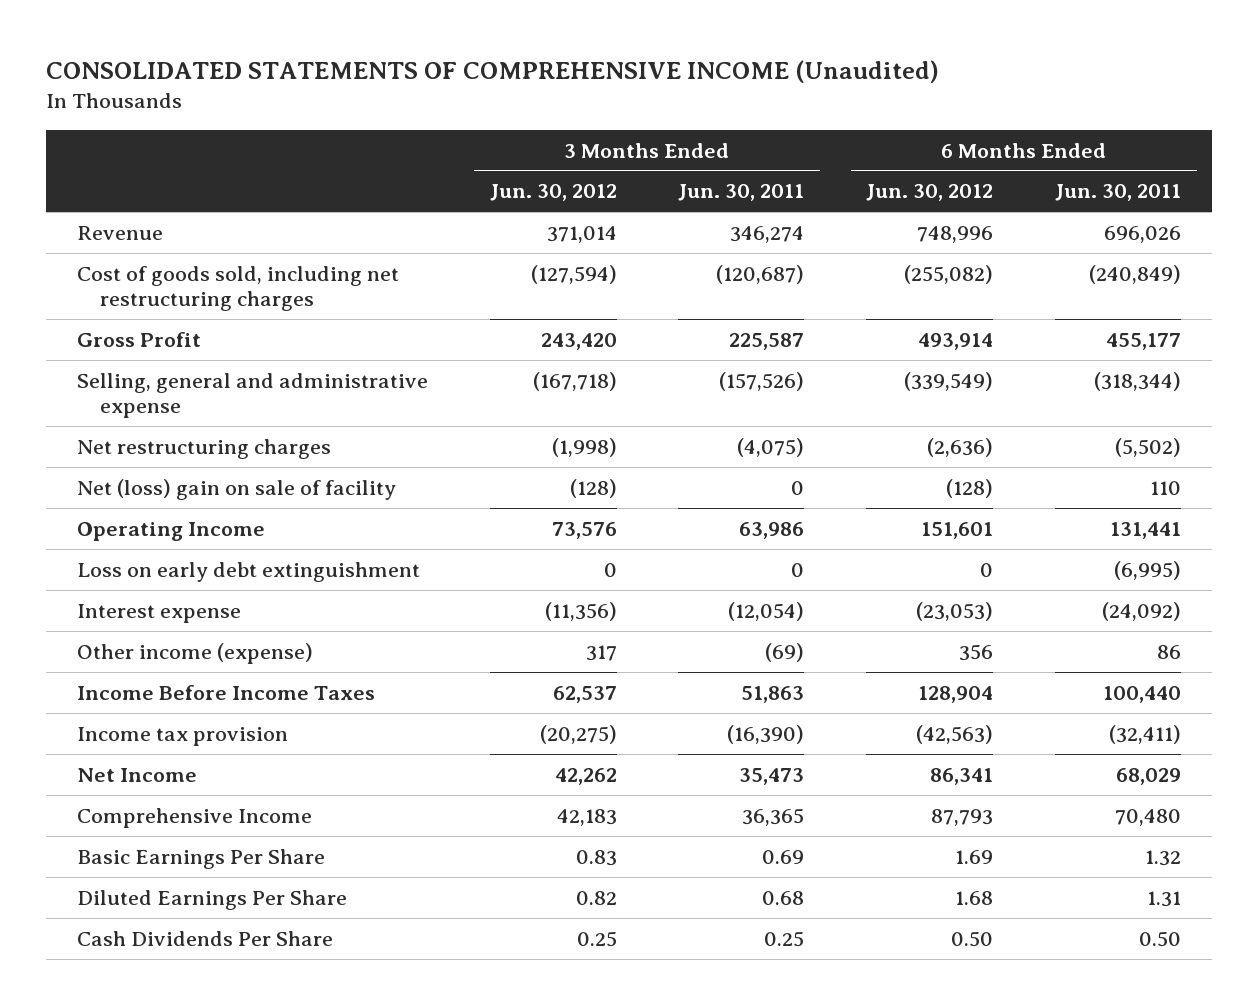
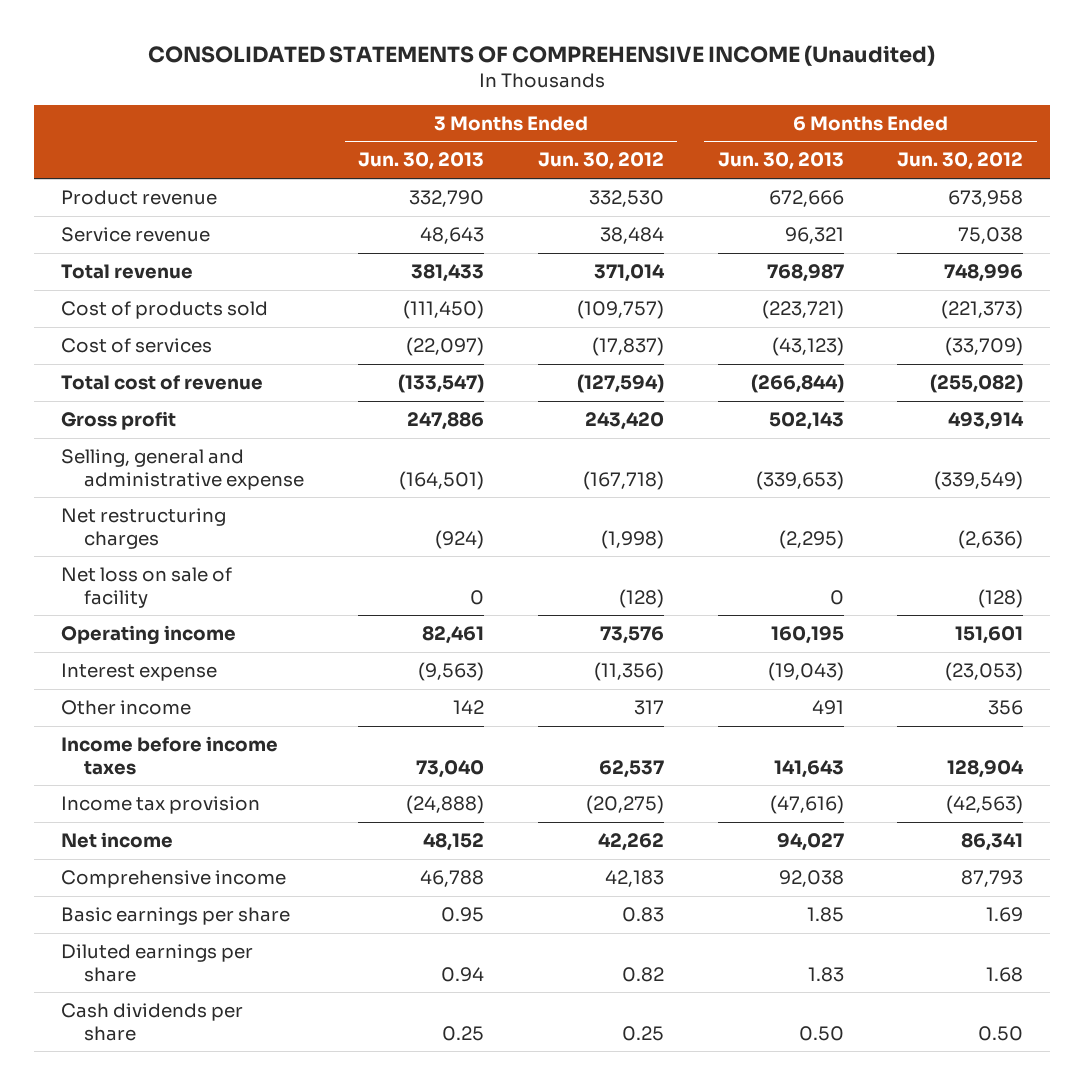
- | 3 Months Ended Jun. 30, 2012 | 3 Months Ended Jun. 30, 2011 | 6 Months Ended Jun. 30, 2012 | 6 Months Ended Jun. 30, 2011
+ | 3 Months Ended Jun. 30, 2013 | 3 Months Ended Jun. 30, 2012 | 6 Months Ended Jun. 30, 2013 | 6 Months Ended Jun. 30, 2012
- Revenue | 371,014 | 346,274 | 748,996 | 696,026
- Cost of goods sold, including net restructuring charges | (127,594) | (120,687) | (255,082) | (240,849)
- Gross Profit | 243,420 | 225,587 | 493,914 | 455,177
+ Product revenue | 332,790 | 332,530 | 672,666 | 673,958
+ Service revenue | 48,643 | 38,484 | 96,321 | 75,038
+ Total revenue | 381,433 | 371,014 | 768,987 | 748,996
+ Cost of products sold | (111,450) | (109,757) | (223,721) | (221,373)
+ Cost of services | (22,097) | (17,837) | (43,123) | (33,709)
+ Total cost of revenue | (133,547) | (127,594) | (266,844) | (255,082)
+ Gross profit | 247,886 | 243,420 | 502,143 | 493,914
- Net (loss) gain on sale of facility | (128) | 0 | (128) | 110
- Operating Income | 73,576 | 63,986 | 151,601 | 131,441
- Loss on early debt extinguishment | 0 | 0 | 0 | (6,995)
+ Net loss on sale of facility | 0 | (128) | 0 | (128)
+ Operating income | 82,461 | 73,576 | 160,195 | 151,601
- Other income (expense) | 317 | (69) | 356 | 86
- Income Before Income Taxes | 62,537 | 51,863 | 128,904 | 100,440
+ Other income | 142 | 317 | 491 | 356
+ Income before income taxes | 73,040 | 62,537 | 141,643 | 128,904
- Net Income | 42,262 | 35,473 | 86,341 | 68,029
- Comprehensive Income | 42,183 | 36,365 | 87,793 | 70,480
- Basic Earnings Per Share | 0.83 | 0.69 | 1.69 | 1.32
- Diluted Earnings Per Share | 0.82 | 0.68 | 1.68 | 1.31
- Cash Dividends Per Share | 0.25 | 0.25 | 0.50 | 0.50
+ Net income | 48,152 | 42,262 | 94,027 | 86,341
+ Comprehensive income | 46,788 | 42,183 | 92,038 | 87,793
+ Basic earnings per share | 0.95 | 0.83 | 1.85 | 1.69
+ Diluted earnings per share | 0.94 | 0.82 | 1.83 | 1.68
+ Cash dividends per share | 0.25 | 0.25 | 0.50 | 0.50

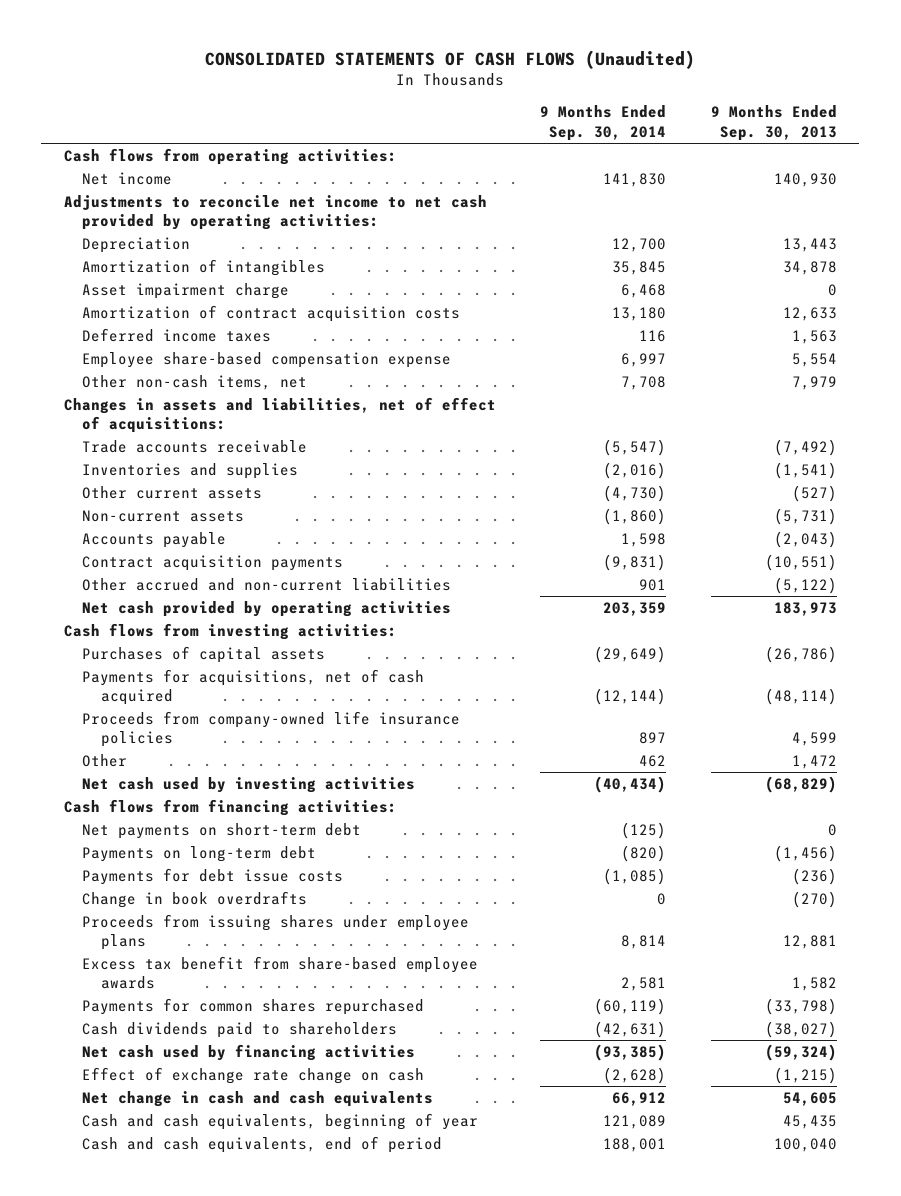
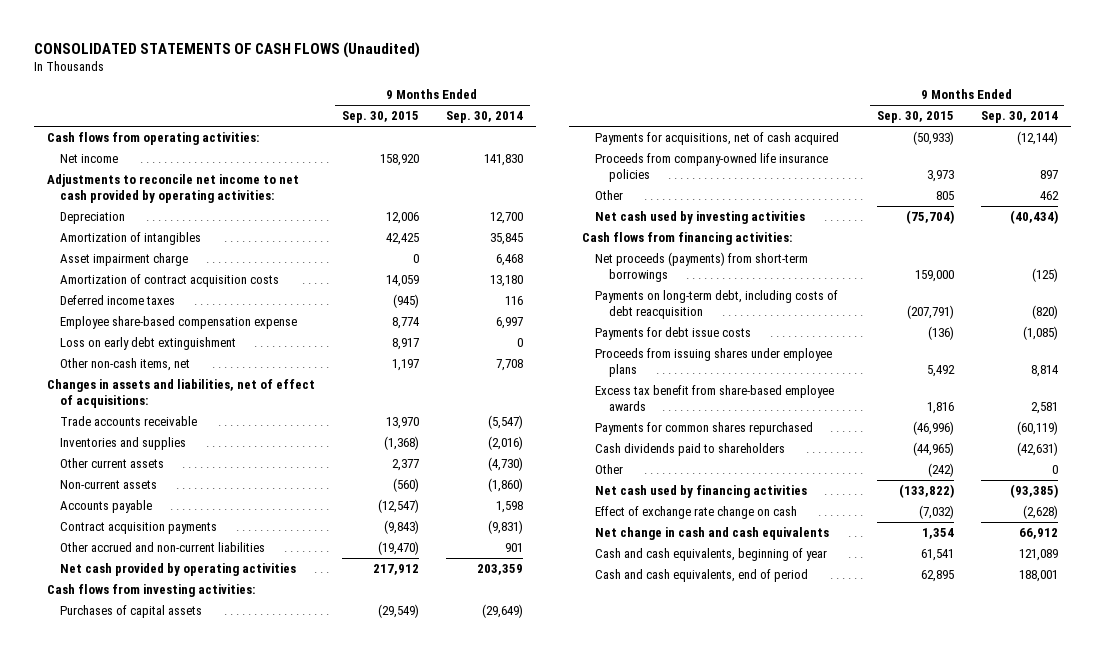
- | 9 Months Ended Sep. 30, 2014 | 9 Months Ended Sep. 30, 2013
+ | 9 Months Ended Sep. 30, 2015 | 9 Months Ended Sep. 30, 2014
+ Loss on early debt extinguishment | 8,917 | 0
- Net payments on short-term debt | (125) | 0
- Payments on long-term debt | (820) | (1,456)
+ Net proceeds (payments) from short-term borrowings | 159,000 | (125)
+ Payments on long-term debt, including costs of debt reacquisition | (207,791) | (820)
- Change in book overdrafts | 0 | (270)
+ Other | (242) | 0

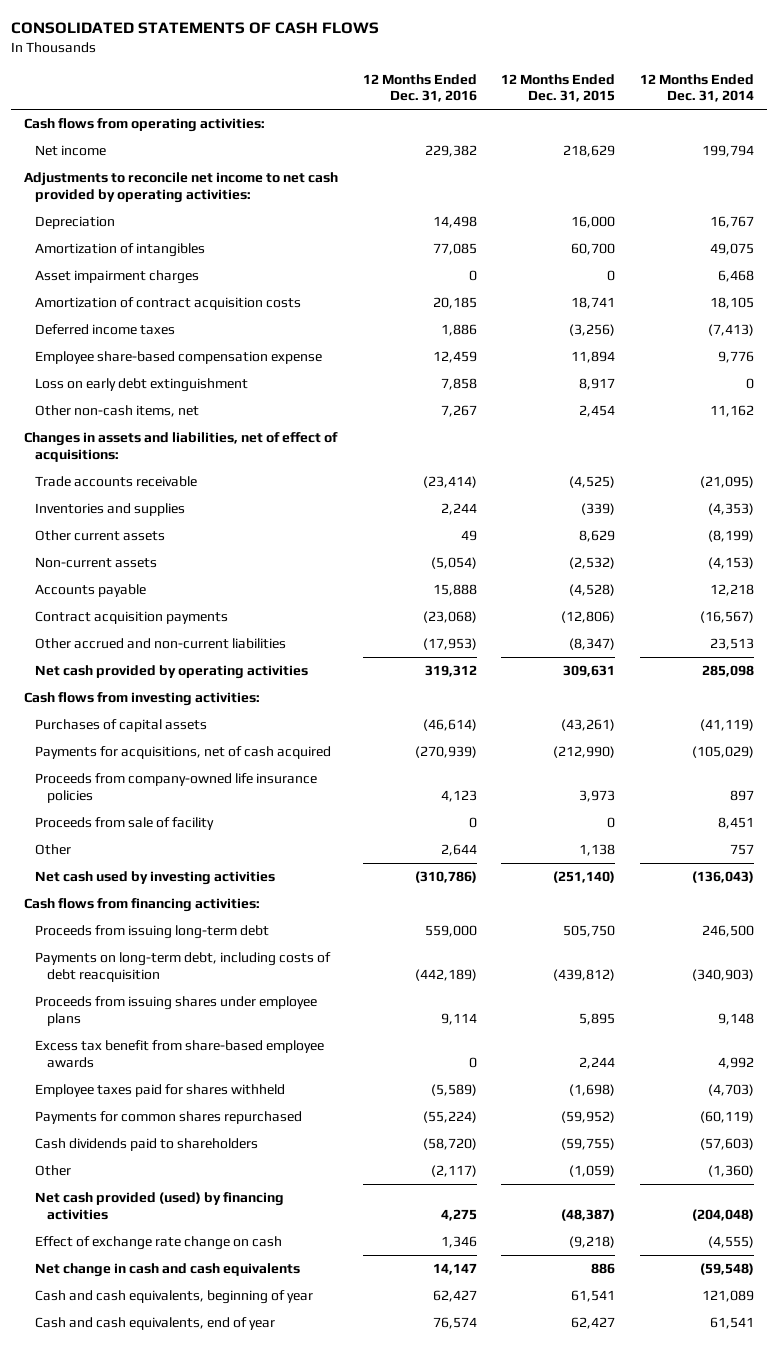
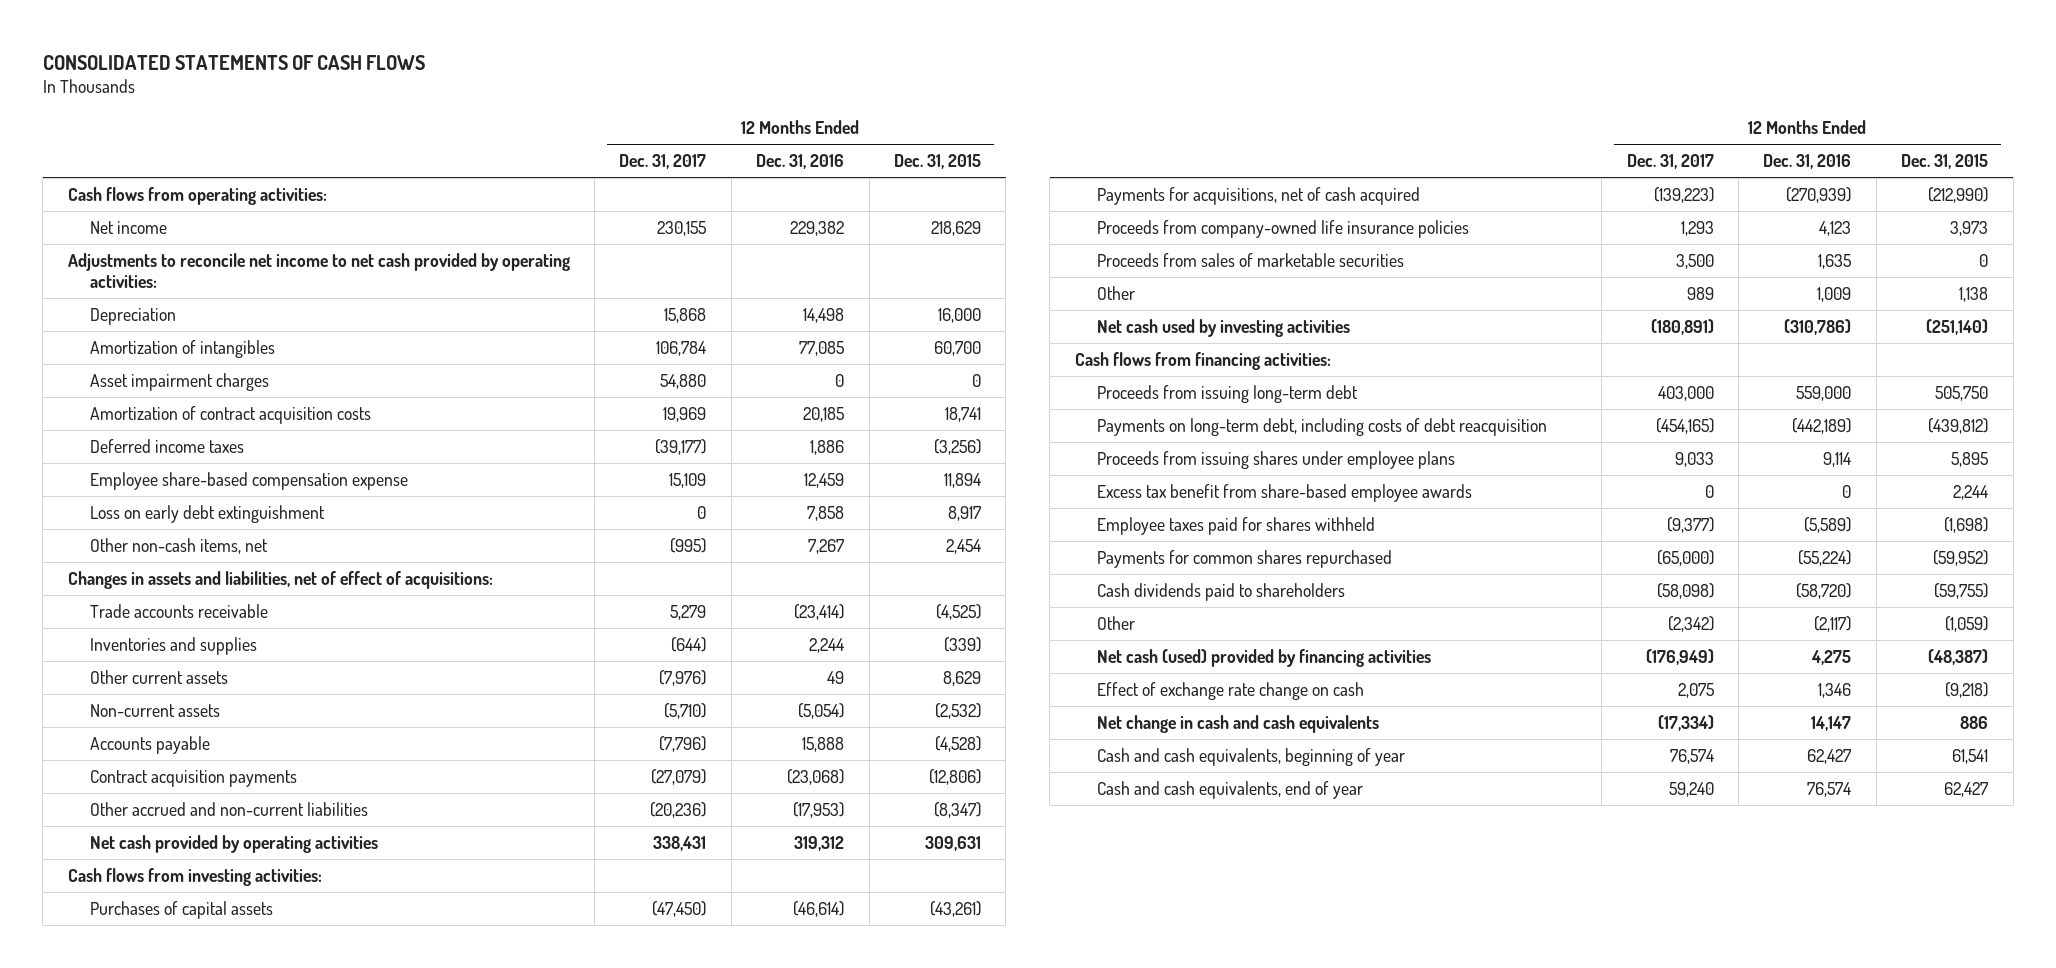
- | 12 Months Ended Dec. 31, 2016 | 12 Months Ended Dec. 31, 2015 | 12 Months Ended Dec. 31, 2014
+ | 12 Months Ended Dec. 31, 2017 | 12 Months Ended Dec. 31, 2016 | 12 Months Ended Dec. 31, 2015
- Proceeds from sale of facility | 0 | 0 | 8,451
- Other | 2,644 | 1,138 | 757
+ Proceeds from sales of marketable securities | 3,500 | 1,635 | 0
+ Other | 989 | 1,009 | 1,138
- Net cash provided (used) by financing activities | 4,275 | (48,387) | (204,048)
+ Net cash (used) provided by financing activities | (176,949) | 4,275 | (48,387)

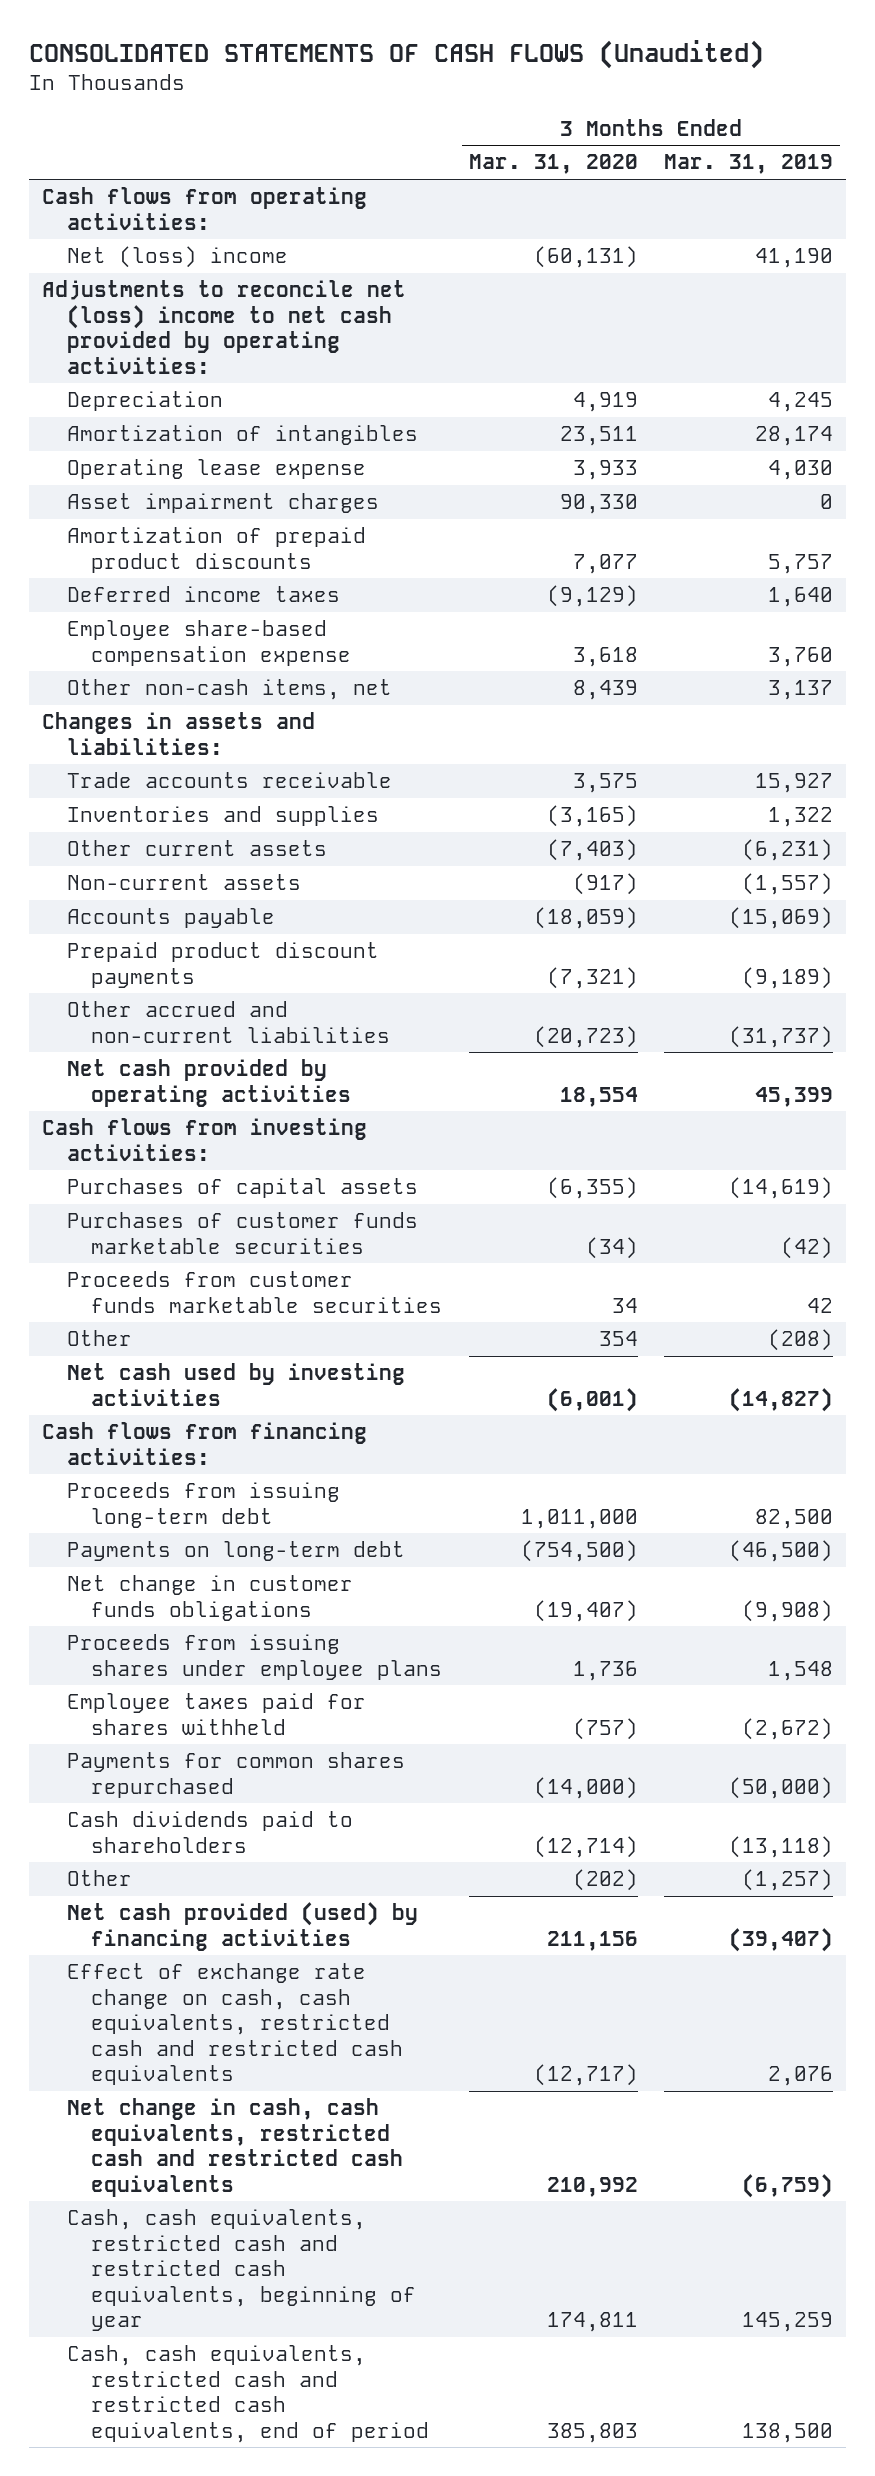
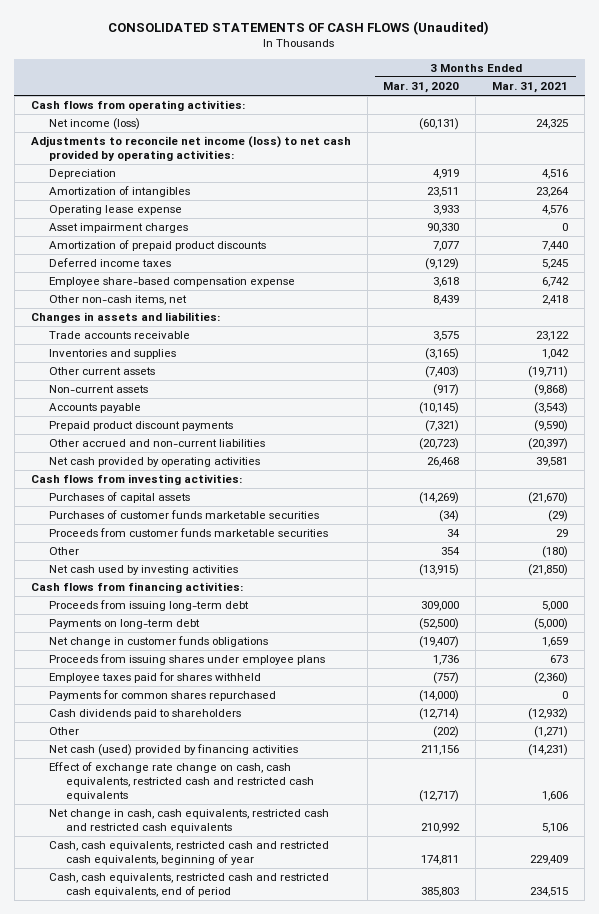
- | 3 Months Ended Mar. 31, 2020 | 3 Months Ended Mar. 31, 2019
+ | 3 Months Ended Mar. 31, 2020 | 3 Months Ended Mar. 31, 2021
- Net (loss) income | (60,131) | 41,190
- Adjustments to reconcile net (loss) income to net cash provided by operating activities:
+ Net income (loss) | (60,131) | 24,325
+ Adjustments to reconcile net income (loss) to net cash provided by operating activities:
- Accounts payable | (18,059) | (15,069)
+ Accounts payable | (10,145) | (3,543)
- Net cash provided by operating activities | 18,554 | 45,399
+ Net cash provided by operating activities | 26,468 | 39,581
- Purchases of capital assets | (6,355) | (14,619)
+ Purchases of capital assets | (14,269) | (21,670)
- Net cash used by investing activities | (6,001) | (14,827)
+ Net cash used by investing activities | (13,915) | (21,850)
- Proceeds from issuing long-term debt | 1,011,000 | 82,500
- Payments on long-term debt | (754,500) | (46,500)
+ Proceeds from issuing long-term debt | 309,000 | 5,000
+ Payments on long-term debt | (52,500) | (5,000)
- Net cash provided (used) by financing activities | 211,156 | (39,407)
+ Net cash (used) provided by financing activities | 211,156 | (14,231)

